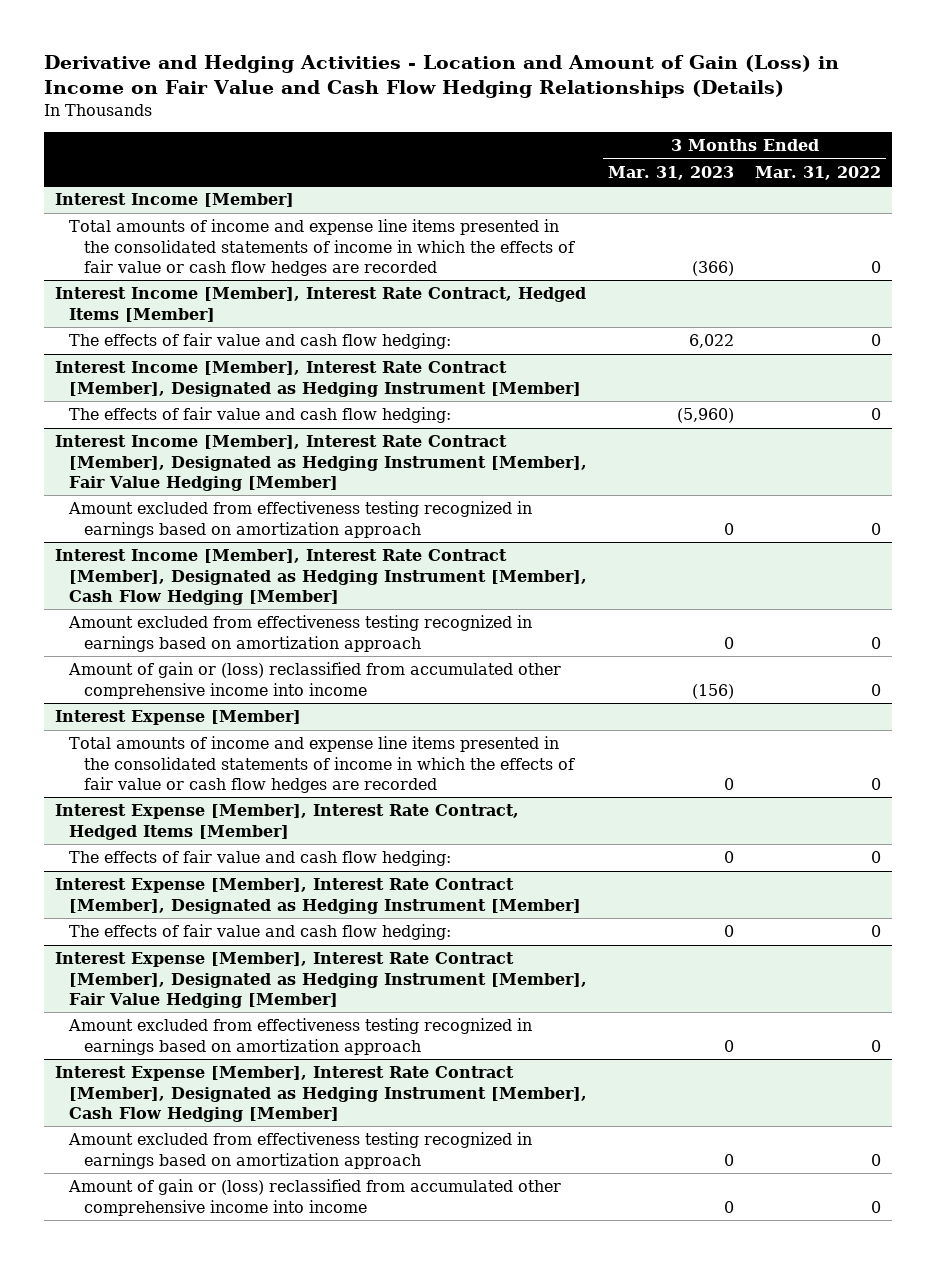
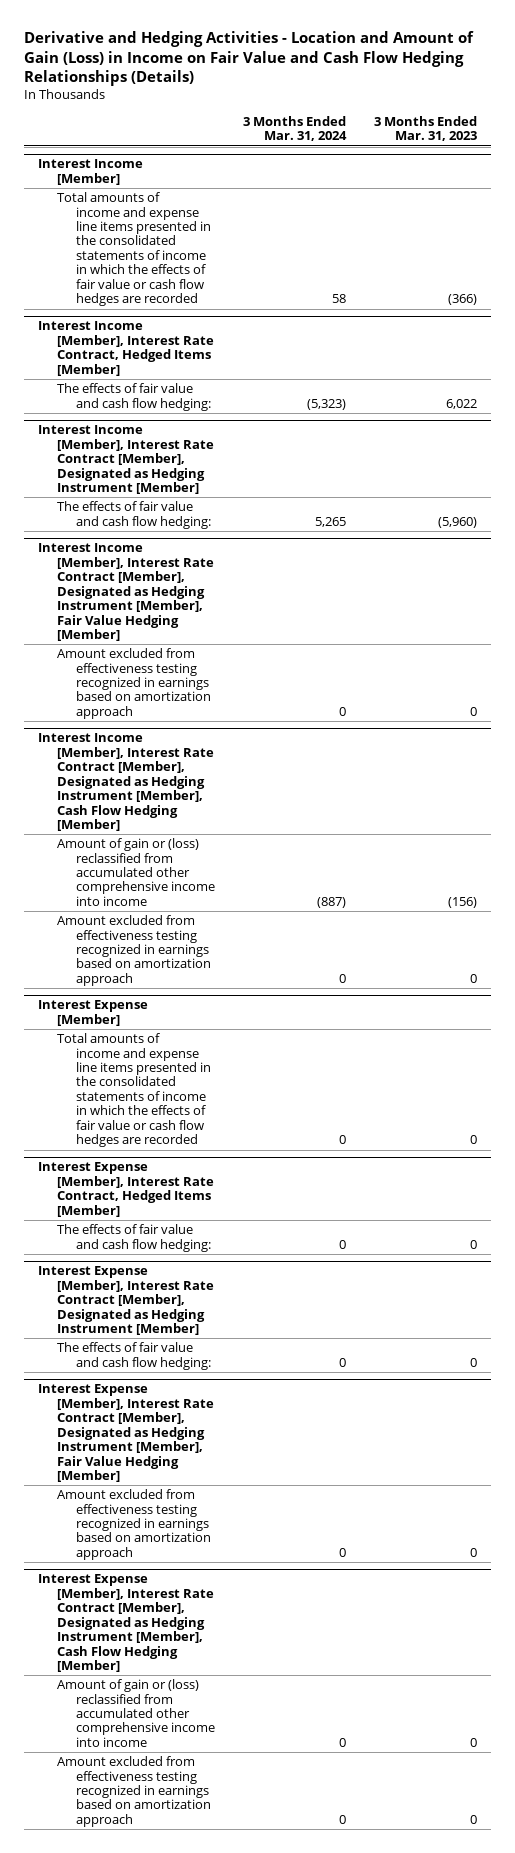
- | 3 Months Ended Mar. 31, 2023 | 3 Months Ended Mar. 31, 2022
+ | 3 Months Ended Mar. 31, 2024 | 3 Months Ended Mar. 31, 2023
@ Interest Income [Member], Interest Rate Contract [Member], Designated as Hedging Instrument [Member], Cash Flow Hedging [Member]
moved down: Amount excluded from effectiveness testing recognized in earnings based on amortization approach | 0 | 0
@ Interest Expense [Member], Interest Rate Contract [Member], Designated as Hedging Instrument [Member], Cash Flow Hedging [Member]
moved down: Amount excluded from effectiveness testing recognized in earnings based on amortization approach | 0 | 0

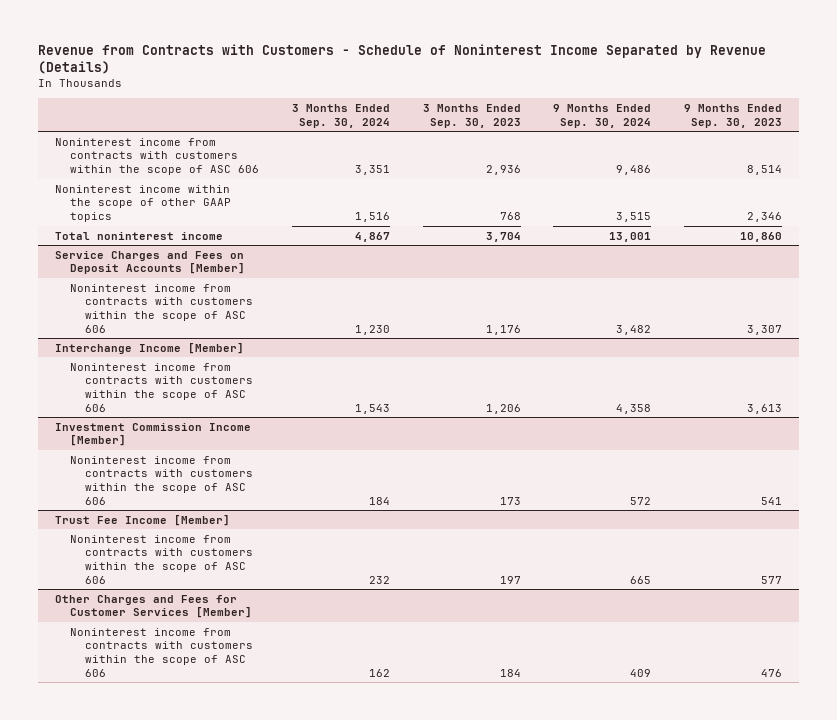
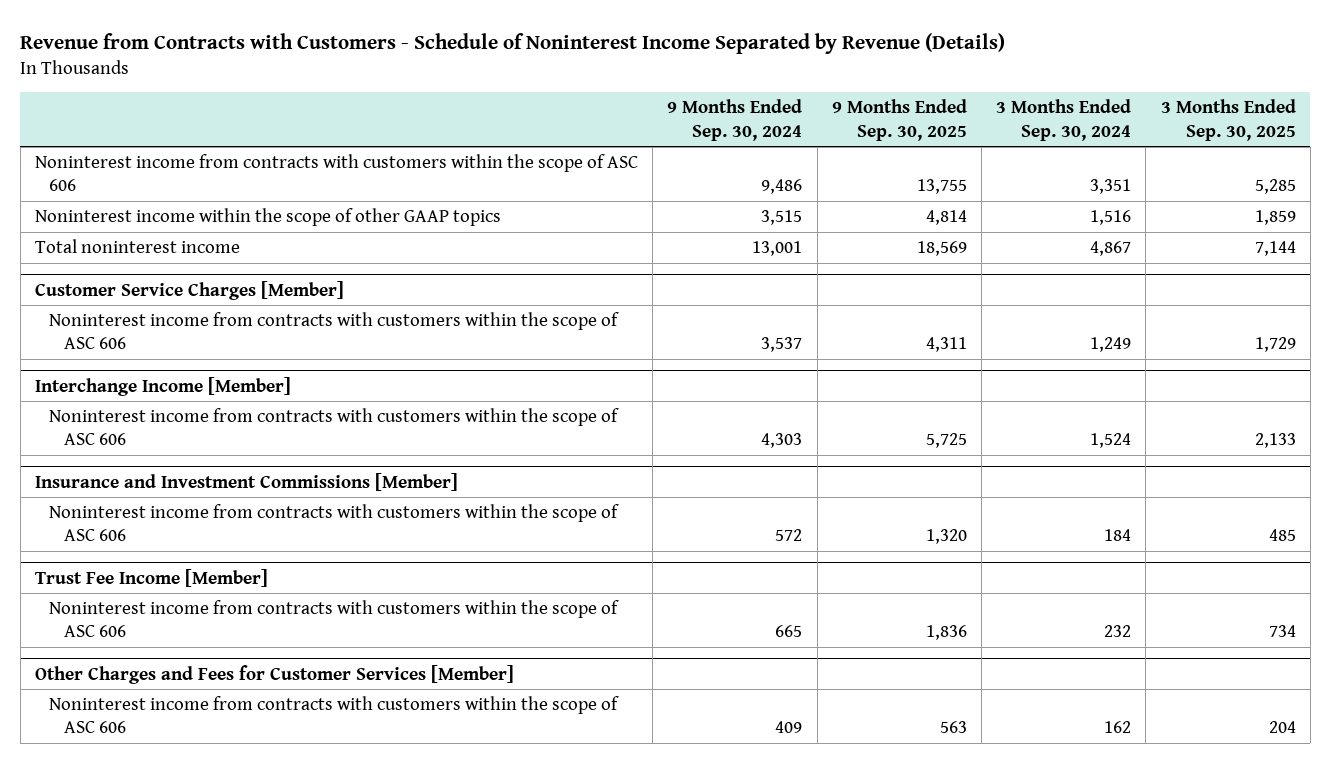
- | 3 Months Ended Sep. 30, 2024 | 3 Months Ended Sep. 30, 2023 | 9 Months Ended Sep. 30, 2024 | 9 Months Ended Sep. 30, 2023
+ | 9 Months Ended Sep. 30, 2024 | 9 Months Ended Sep. 30, 2025 | 3 Months Ended Sep. 30, 2024 | 3 Months Ended Sep. 30, 2025
- Service Charges and Fees on Deposit Accounts [Member]
- Noninterest income from contracts with customers within the scope of ASC 606 | 1,230 | 1,176 | 3,482 | 3,307
+ Customer Service Charges [Member]
+ Noninterest income from contracts with customers within the scope of ASC 606 | 3,537 | 4,311 | 1,249 | 1,729
@ Interchange Income [Member]
- Noninterest income from contracts with customers within the scope of ASC 606 | 1,543 | 1,206 | 4,358 | 3,613
- Investment Commission Income [Member]
@ Interchange Income [Member]
+ Noninterest income from contracts with customers within the scope of ASC 606 | 4,303 | 5,725 | 1,524 | 2,133
+ Insurance and Investment Commissions [Member]

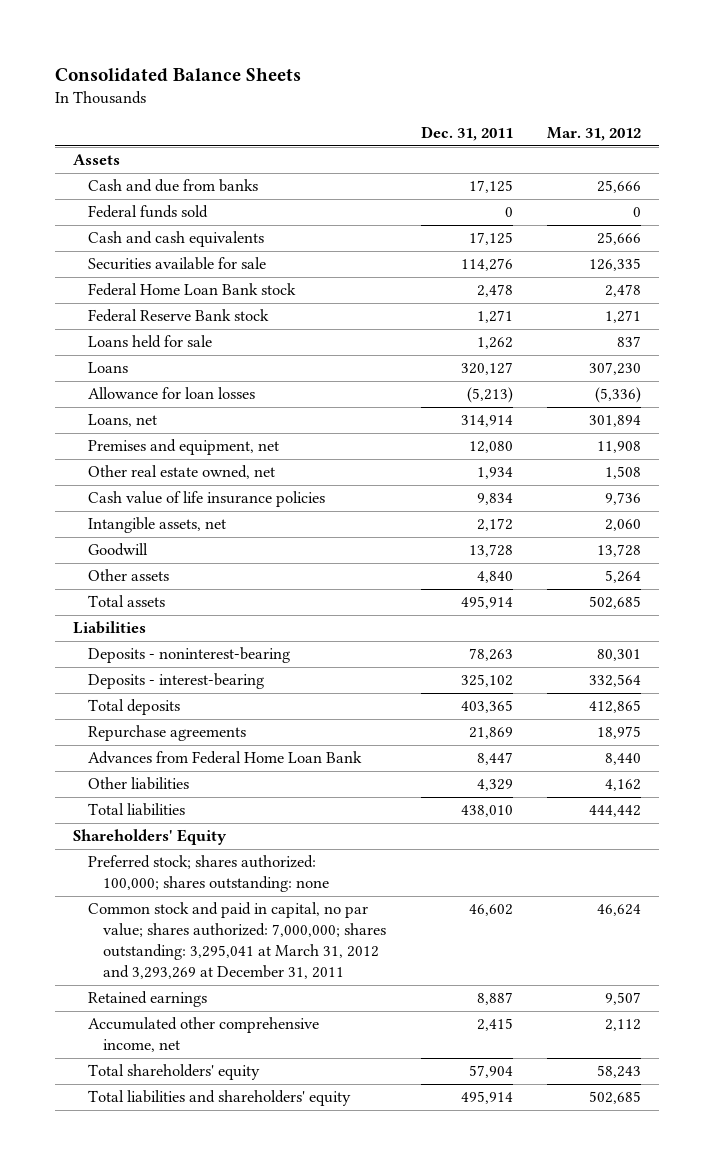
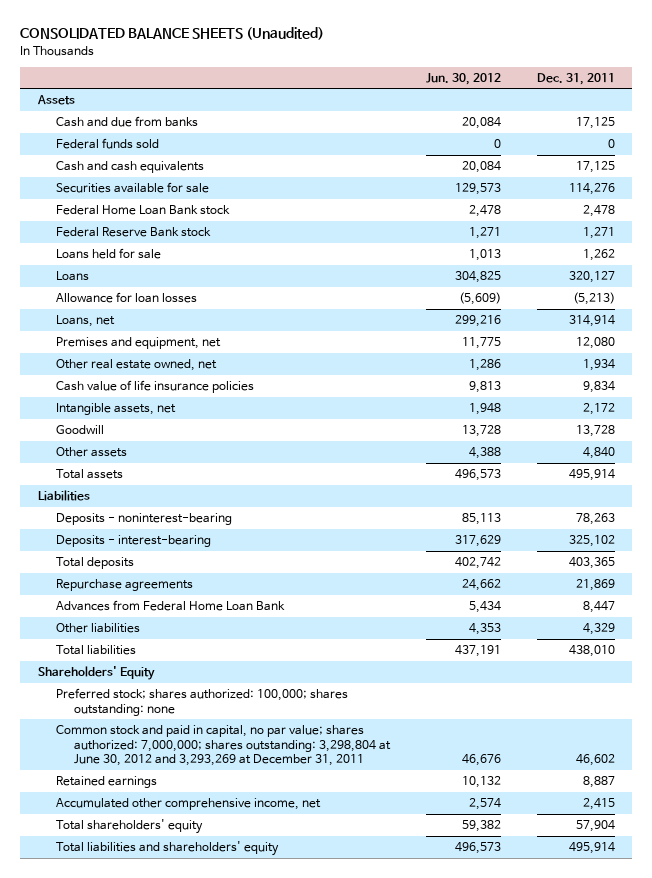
- Consolidated Balance Sheets
+ CONSOLIDATED BALANCE SHEETS (Unaudited)
- | Dec. 31, 2011 | Mar. 31, 2012
+ | Jun. 30, 2012 | Dec. 31, 2011
- Common stock and paid in capital, no par value; shares authorized: 7,000,000; shares outstanding: 3,295,041 at March 31, 2012 and 3,293,269 at December 31, 2011 | 46,602 | 46,624
+ Common stock and paid in capital, no par value; shares authorized: 7,000,000; shares outstanding: 3,298,804 at June 30, 2012 and 3,293,269 at December 31, 2011 | 46,676 | 46,602

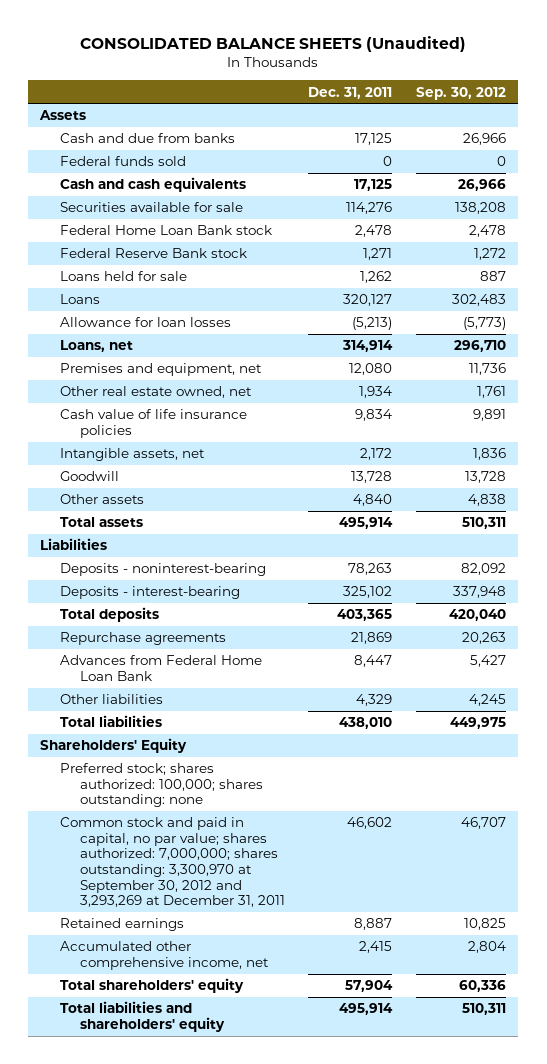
- | Jun. 30, 2012 | Dec. 31, 2011
+ | Dec. 31, 2011 | Sep. 30, 2012
- Common stock and paid in capital, no par value; shares authorized: 7,000,000; shares outstanding: 3,298,804 at June 30, 2012 and 3,293,269 at December 31, 2011 | 46,676 | 46,602
+ Common stock and paid in capital, no par value; shares authorized: 7,000,000; shares outstanding: 3,300,970 at September 30, 2012 and 3,293,269 at December 31, 2011 | 46,602 | 46,707

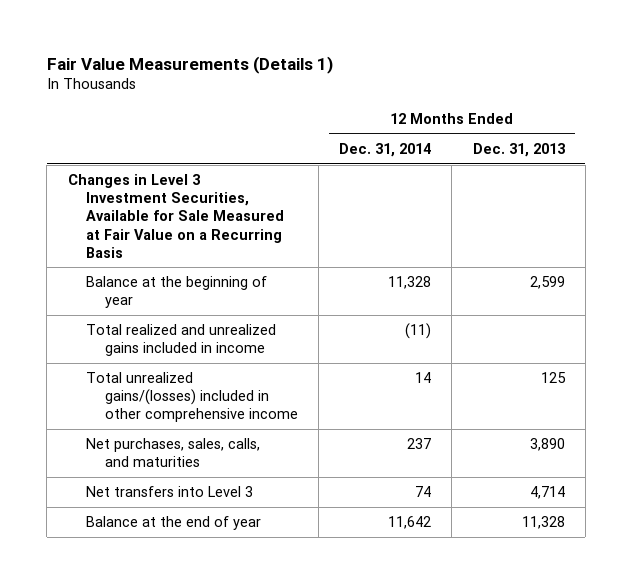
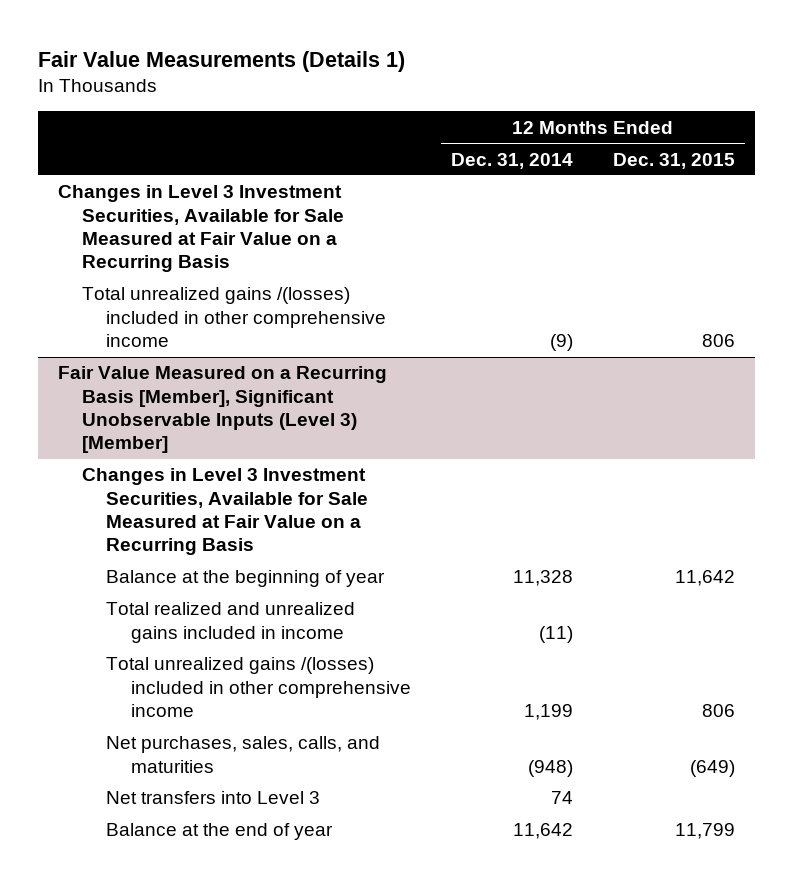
- | 12 Months Ended Dec. 31, 2014 | 12 Months Ended Dec. 31, 2013
+ | 12 Months Ended Dec. 31, 2014 | 12 Months Ended Dec. 31, 2015
+ Total unrealized gains /(losses) included in other comprehensive income | (9) | 806
+ Fair Value Measured on a Recurring Basis [Member], Significant Unobservable Inputs (Level 3) [Member]
+ Changes in Level 3 Investment Securities, Available for Sale Measured at Fair Value on a Recurring Basis
- Total unrealized gains/(losses) included in other comprehensive income | 14 | 125
- Net purchases, sales, calls, and maturities | 237 | 3,890
+ Total unrealized gains /(losses) included in other comprehensive income | 1,199 | 806
+ Net purchases, sales, calls, and maturities | (948) | (649)

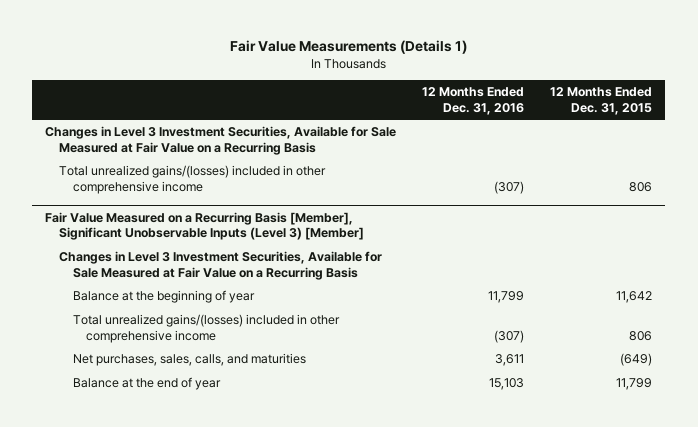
- | 12 Months Ended Dec. 31, 2014 | 12 Months Ended Dec. 31, 2015
+ | 12 Months Ended Dec. 31, 2016 | 12 Months Ended Dec. 31, 2015
- Total unrealized gains /(losses) included in other comprehensive income | (9) | 806
+ Total unrealized gains/(losses) included in other comprehensive income | (307) | 806
@ Fair Value Measured on a Recurring Basis [Member], Significant Unobservable Inputs (Level 3) [Member]
- Total realized and unrealized gains included in income | (11) |
- Total unrealized gains /(losses) included in other comprehensive income | 1,199 | 806
+ Total unrealized gains/(losses) included in other comprehensive income | (307) | 806
- Net transfers into Level 3 | 74 |

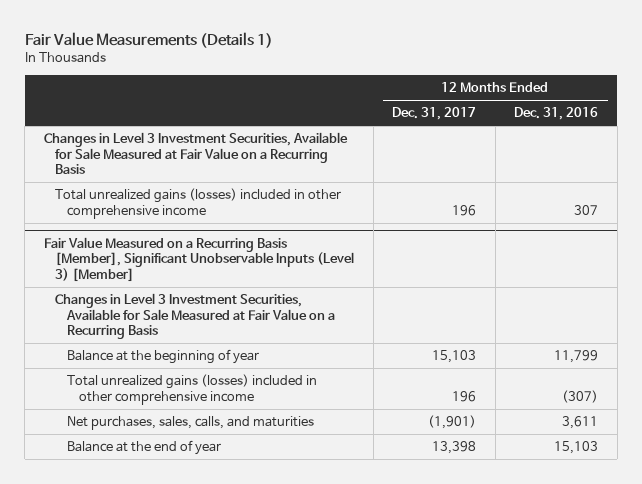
- | 12 Months Ended Dec. 31, 2016 | 12 Months Ended Dec. 31, 2015
+ | 12 Months Ended Dec. 31, 2017 | 12 Months Ended Dec. 31, 2016
- Total unrealized gains/(losses) included in other comprehensive income | (307) | 806
+ Total unrealized gains (losses) included in other comprehensive income | 196 | 307
@ Fair Value Measured on a Recurring Basis [Member], Significant Unobservable Inputs (Level 3) [Member]
- Total unrealized gains/(losses) included in other comprehensive income | (307) | 806
+ Total unrealized gains (losses) included in other comprehensive income | 196 | (307)

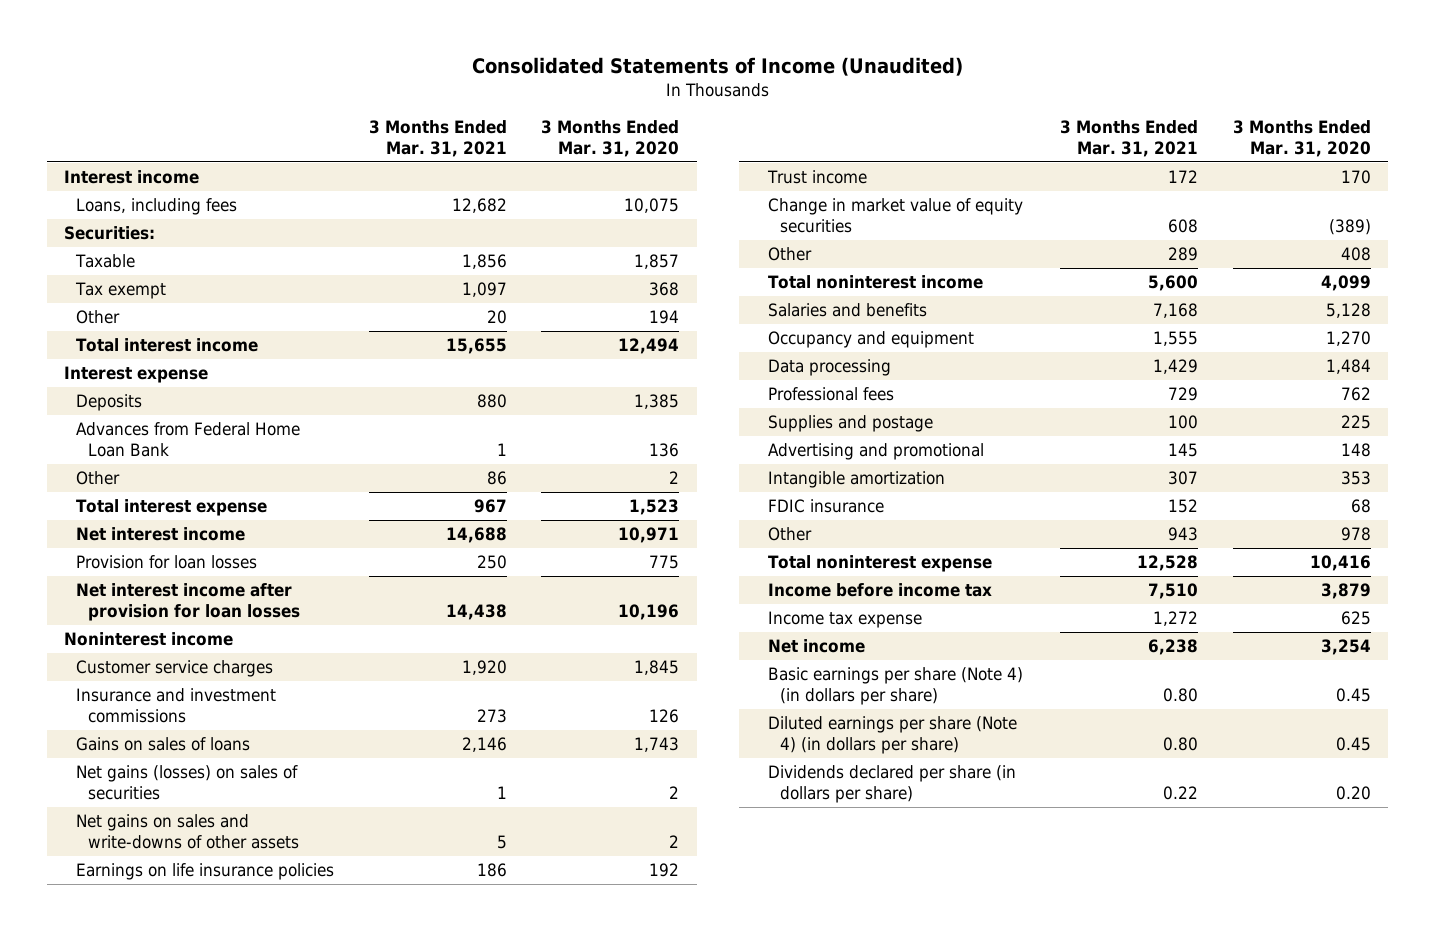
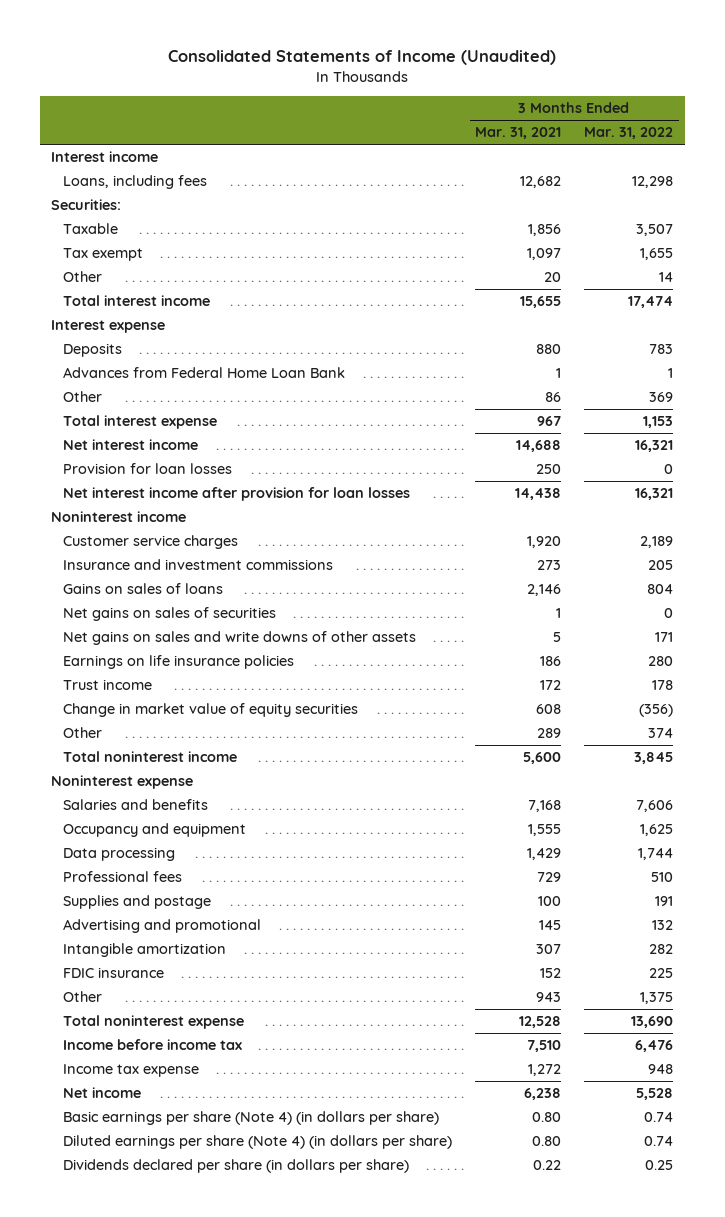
- | 3 Months Ended Mar. 31, 2021 | 3 Months Ended Mar. 31, 2020
+ | 3 Months Ended Mar. 31, 2021 | 3 Months Ended Mar. 31, 2022
- Net gains (losses) on sales of securities | 1 | 2
- Net gains on sales and write-downs of other assets | 5 | 2
+ Net gains on sales of securities | 1 | 0
+ Net gains on sales and write downs of other assets | 5 | 171
+ Noninterest expense

